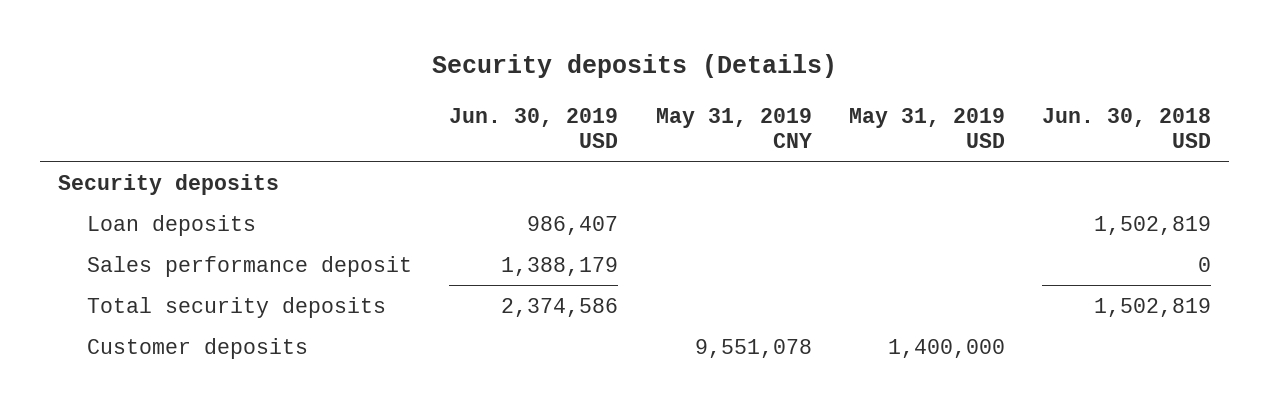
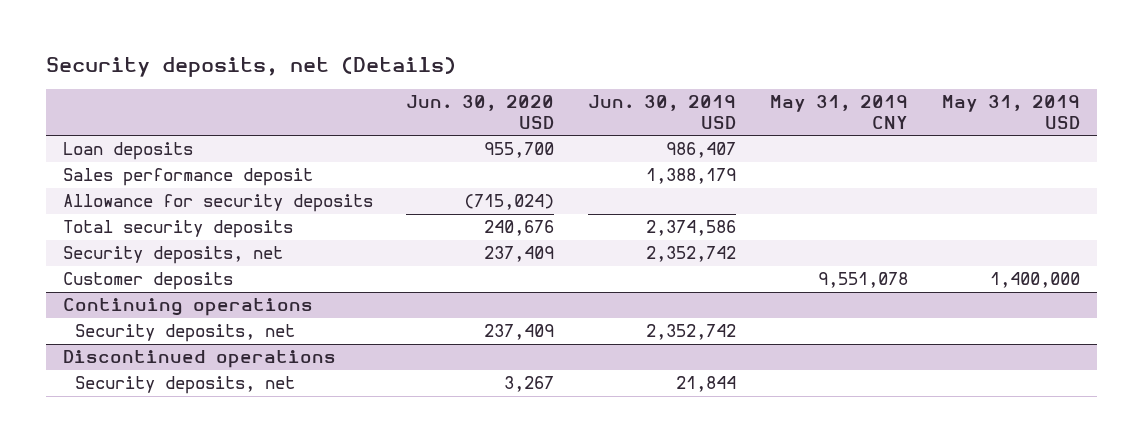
- Security deposits (Details)
+ Security deposits, net (Details)
- | Jun. 30, 2019 USD | May 31, 2019 CNY | May 31, 2019 USD | Jun. 30, 2018 USD
+ | Jun. 30, 2020 USD | Jun. 30, 2019 USD | May 31, 2019 CNY | May 31, 2019 USD
- Security deposits
+ Allowance for security deposits | (715,024) | | |
+ Security deposits, net | 237,409 | 2,352,742 | |
+ Continuing operations
+ Security deposits, net | 237,409 | 2,352,742 | |
+ Discontinued operations
+ Security deposits, net | 3,267 | 21,844 | |

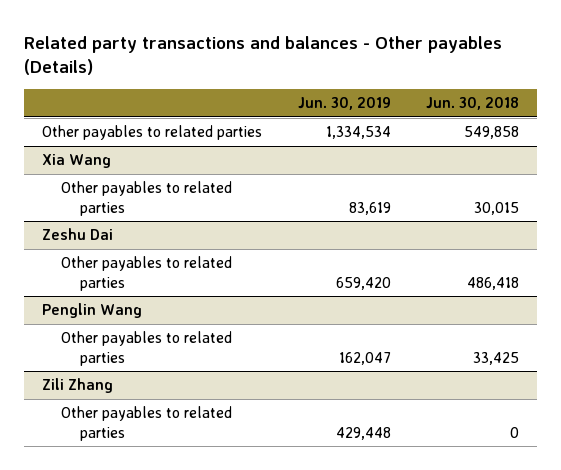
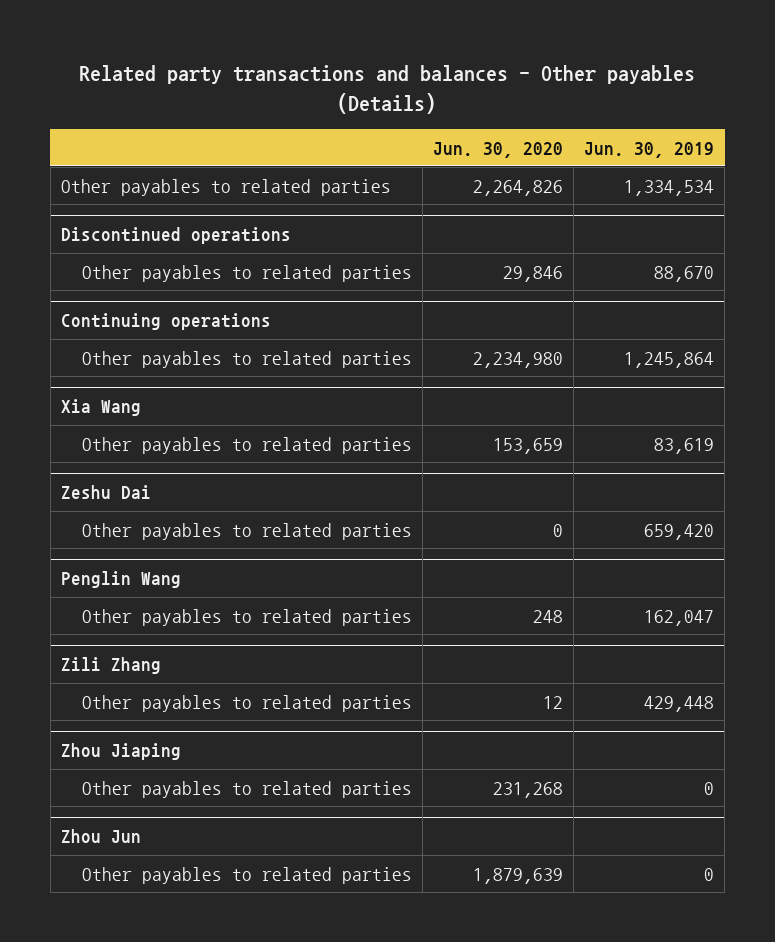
- | Jun. 30, 2019 | Jun. 30, 2018
+ | Jun. 30, 2020 | Jun. 30, 2019
+ Discontinued operations
+ Other payables to related parties | 29,846 | 88,670
+ Continuing operations
+ Other payables to related parties | 2,234,980 | 1,245,864
+ Zhou Jiaping
+ Other payables to related parties | 231,268 | 0
+ Zhou Jun
+ Other payables to related parties | 1,879,639 | 0

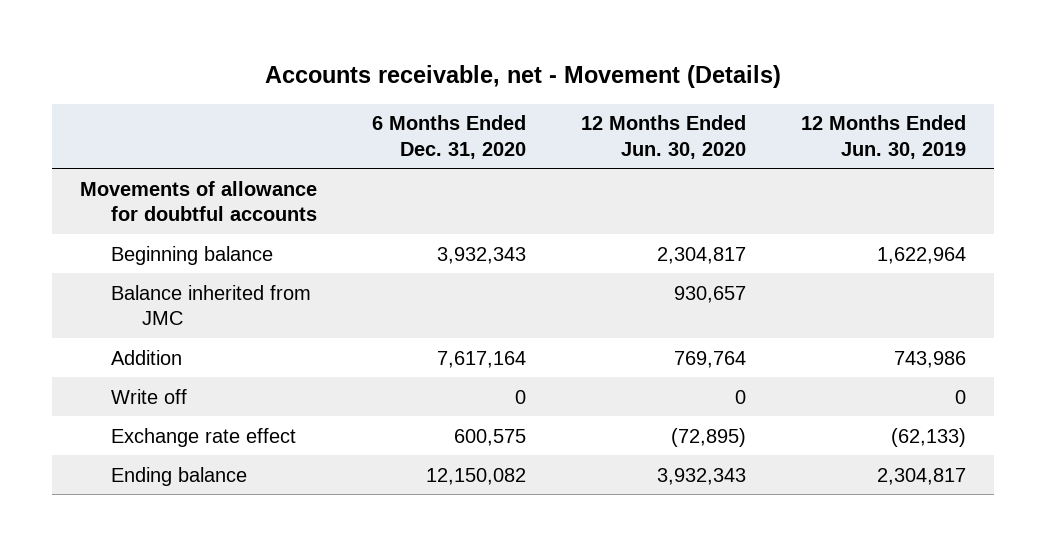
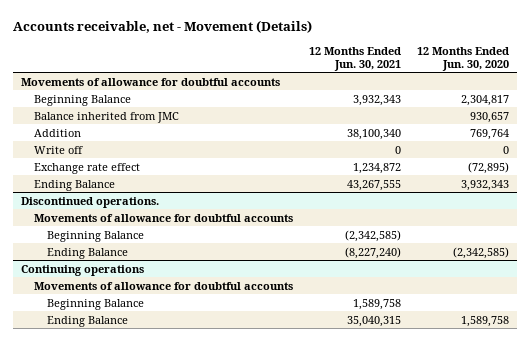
- | 6 Months Ended Dec. 31, 2020 | 12 Months Ended Jun. 30, 2020 | 12 Months Ended Jun. 30, 2019
+ | 12 Months Ended Jun. 30, 2021 | 12 Months Ended Jun. 30, 2020
- Beginning balance | 3,932,343 | 2,304,817 | 1,622,964
+ Beginning Balance | 3,932,343 | 2,304,817
- Ending balance | 12,150,082 | 3,932,343 | 2,304,817
+ Ending Balance | 43,267,555 | 3,932,343
+ Discontinued operations.
+ Movements of allowance for doubtful accounts
+ Beginning Balance | (2,342,585) |
+ Ending Balance | (8,227,240) | (2,342,585)
+ Continuing operations
+ Movements of allowance for doubtful accounts
+ Beginning Balance | 1,589,758 |
+ Ending Balance | 35,040,315 | 1,589,758

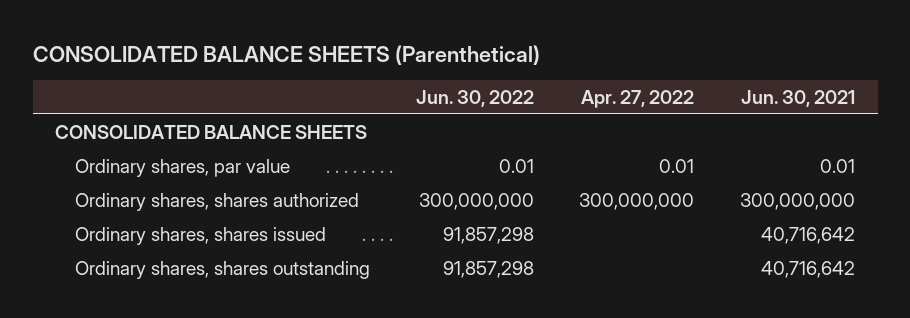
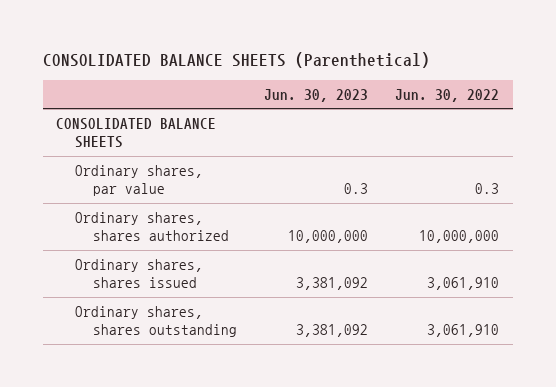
- | Jun. 30, 2022 | Apr. 27, 2022 | Jun. 30, 2021
+ | Jun. 30, 2023 | Jun. 30, 2022
- Ordinary shares, par value | 0.01 | 0.01 | 0.01
- Ordinary shares, shares authorized | 300,000,000 | 300,000,000 | 300,000,000
- Ordinary shares, shares issued | 91,857,298 | | 40,716,642
- Ordinary shares, shares outstanding | 91,857,298 | | 40,716,642
+ Ordinary shares, par value | 0.3 | 0.3
+ Ordinary shares, shares authorized | 10,000,000 | 10,000,000
+ Ordinary shares, shares issued | 3,381,092 | 3,061,910
+ Ordinary shares, shares outstanding | 3,381,092 | 3,061,910

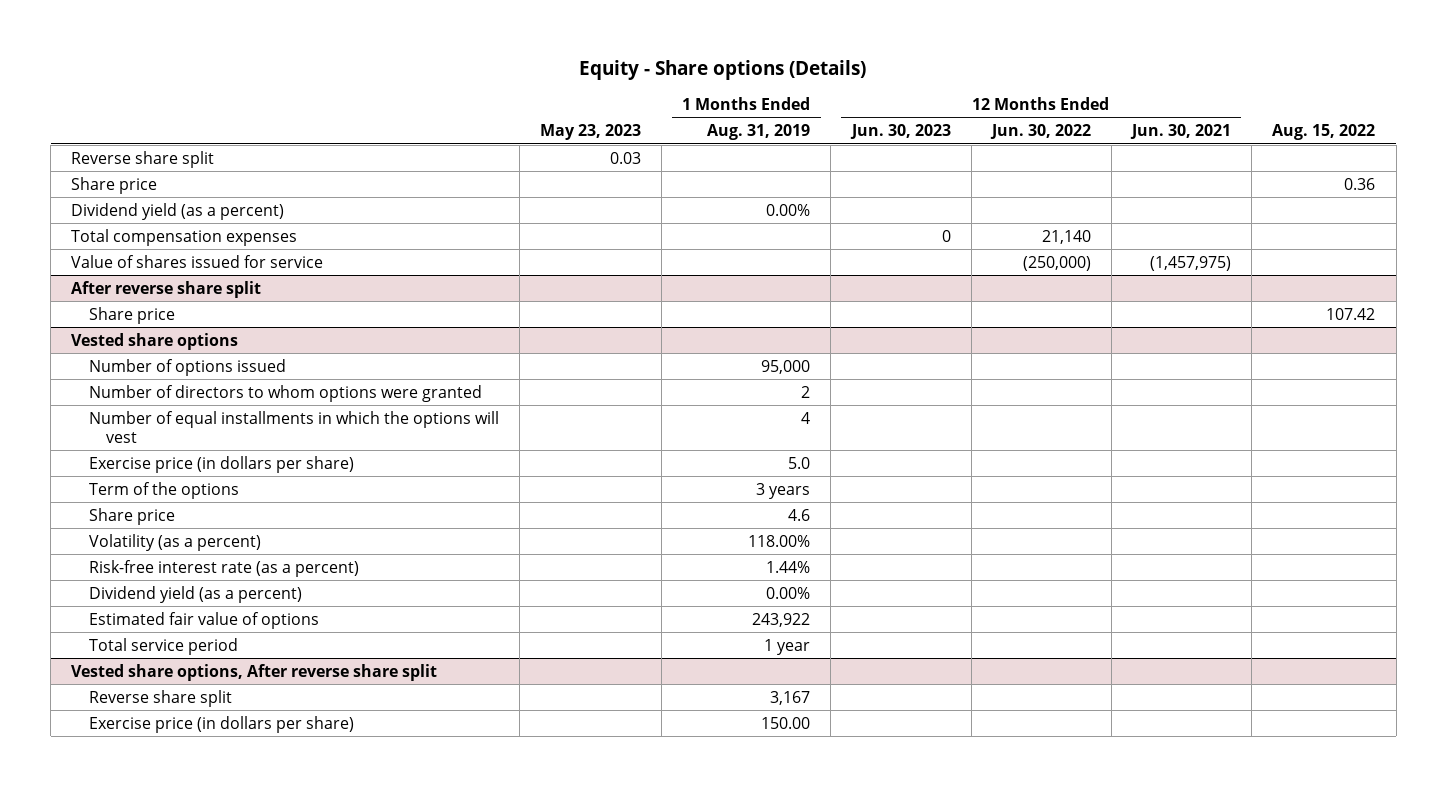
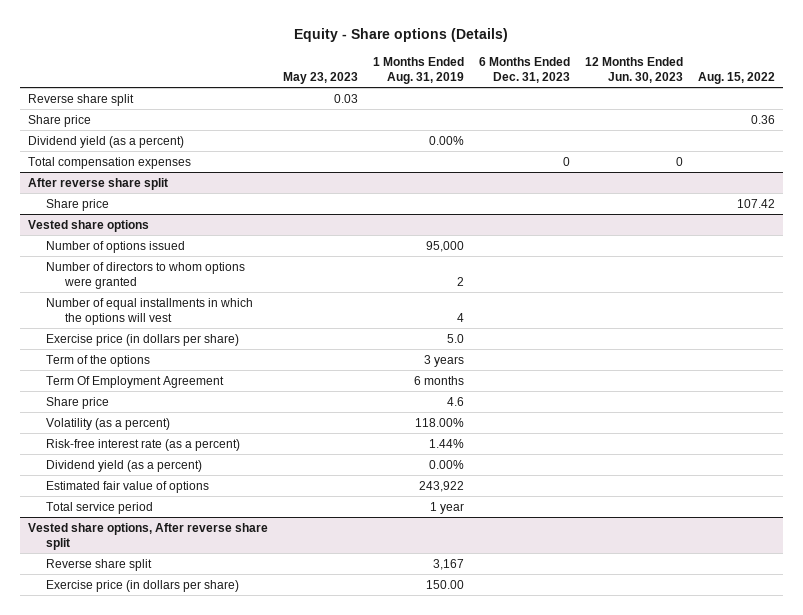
- | May 23, 2023 | 1 Months Ended Aug. 31, 2019 | 12 Months Ended Jun. 30, 2023 | 12 Months Ended Jun. 30, 2022 | 12 Months Ended Jun. 30, 2021 | Aug. 15, 2022
+ | May 23, 2023 | 1 Months Ended Aug. 31, 2019 | 6 Months Ended Dec. 31, 2023 | 12 Months Ended Jun. 30, 2023 | Aug. 15, 2022
- Value of shares issued for service | | | | (250,000) | (1,457,975) |
@ Vested share options
+ Term Of Employment Agreement | | 6 months | | |

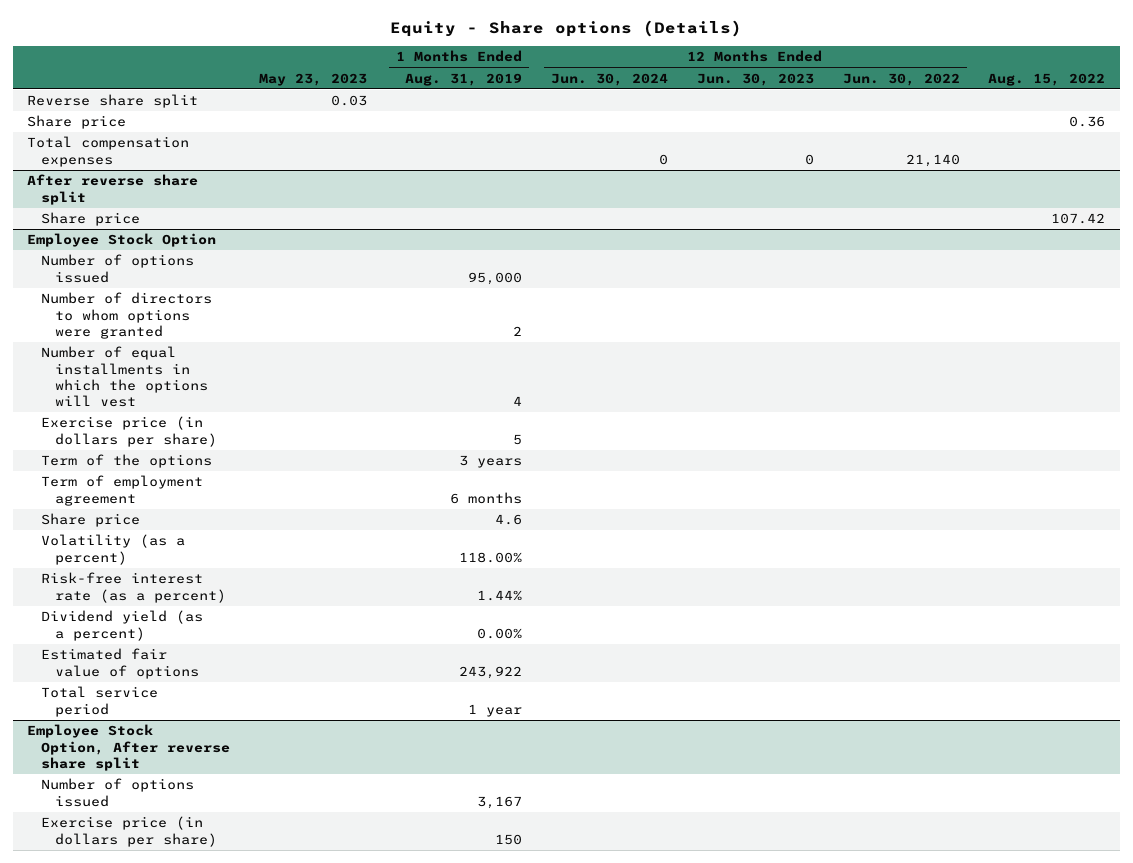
- | May 23, 2023 | 1 Months Ended Aug. 31, 2019 | 6 Months Ended Dec. 31, 2023 | 12 Months Ended Jun. 30, 2023 | Aug. 15, 2022
+ | May 23, 2023 | 1 Months Ended Aug. 31, 2019 | 12 Months Ended Jun. 30, 2024 | 12 Months Ended Jun. 30, 2023 | 12 Months Ended Jun. 30, 2022 | Aug. 15, 2022
- Dividend yield (as a percent) | | 0.00% | | |
- Vested share options
+ Employee Stock Option
- Exercise price (in dollars per share) | | 5.0 | | |
+ Exercise price (in dollars per share) | | 5 | | | |
- Term Of Employment Agreement | | 6 months | | |
+ Term of employment agreement | | 6 months | | | |
- Vested share options, After reverse share split
- Reverse share split | | 3,167 | | |
- Exercise price (in dollars per share) | | 150.00 | | |
+ Employee Stock Option, After reverse share split
+ Number of options issued | | 3,167 | | | |
+ Exercise price (in dollars per share) | | 150 | | | |

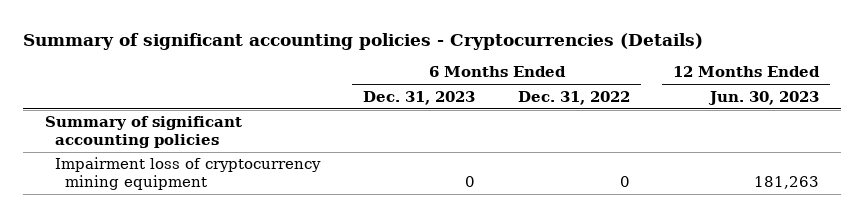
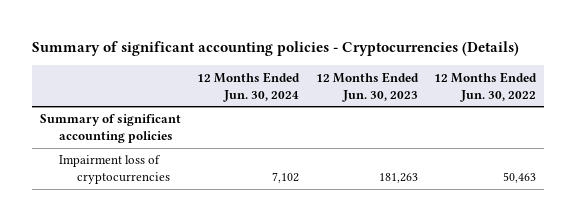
- | 6 Months Ended Dec. 31, 2023 | 6 Months Ended Dec. 31, 2022 | 12 Months Ended Jun. 30, 2023
+ | 12 Months Ended Jun. 30, 2024 | 12 Months Ended Jun. 30, 2023 | 12 Months Ended Jun. 30, 2022
- Impairment loss of cryptocurrency mining equipment | 0 | 0 | 181,263
+ Impairment loss of cryptocurrencies | 7,102 | 181,263 | 50,463

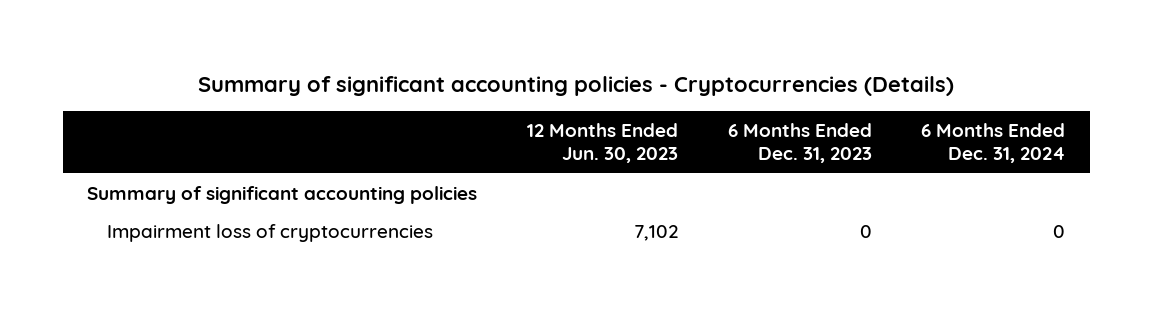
- | 12 Months Ended Jun. 30, 2024 | 12 Months Ended Jun. 30, 2023 | 12 Months Ended Jun. 30, 2022
+ | 12 Months Ended Jun. 30, 2023 | 6 Months Ended Dec. 31, 2023 | 6 Months Ended Dec. 31, 2024
- Impairment loss of cryptocurrencies | 7,102 | 181,263 | 50,463
+ Impairment loss of cryptocurrencies | 7,102 | 0 | 0

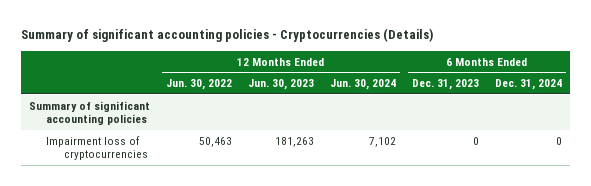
- | 12 Months Ended Jun. 30, 2023 | 6 Months Ended Dec. 31, 2023 | 6 Months Ended Dec. 31, 2024
+ | 12 Months Ended Jun. 30, 2022 | 12 Months Ended Jun. 30, 2023 | 12 Months Ended Jun. 30, 2024 | 6 Months Ended Dec. 31, 2023 | 6 Months Ended Dec. 31, 2024
- Impairment loss of cryptocurrencies | 7,102 | 0 | 0
+ Impairment loss of cryptocurrencies | 50,463 | 181,263 | 7,102 | 0 | 0

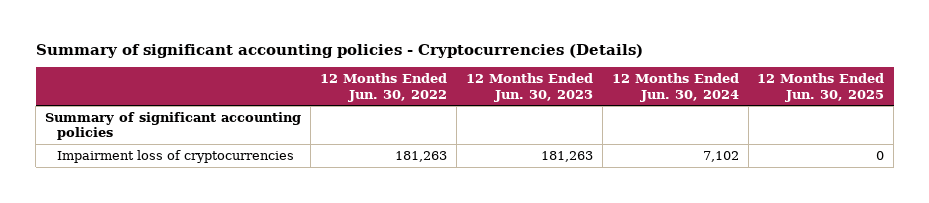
- | 12 Months Ended Jun. 30, 2022 | 12 Months Ended Jun. 30, 2023 | 12 Months Ended Jun. 30, 2024 | 6 Months Ended Dec. 31, 2023 | 6 Months Ended Dec. 31, 2024
+ | 12 Months Ended Jun. 30, 2022 | 12 Months Ended Jun. 30, 2023 | 12 Months Ended Jun. 30, 2024 | 12 Months Ended Jun. 30, 2025
- Impairment loss of cryptocurrencies | 50,463 | 181,263 | 7,102 | 0 | 0
+ Impairment loss of cryptocurrencies | 181,263 | 181,263 | 7,102 | 0

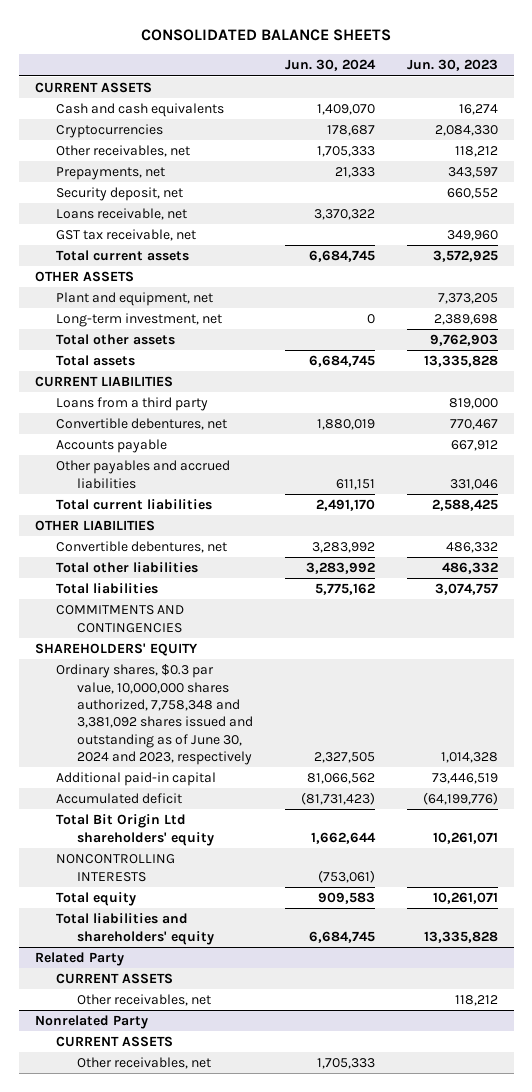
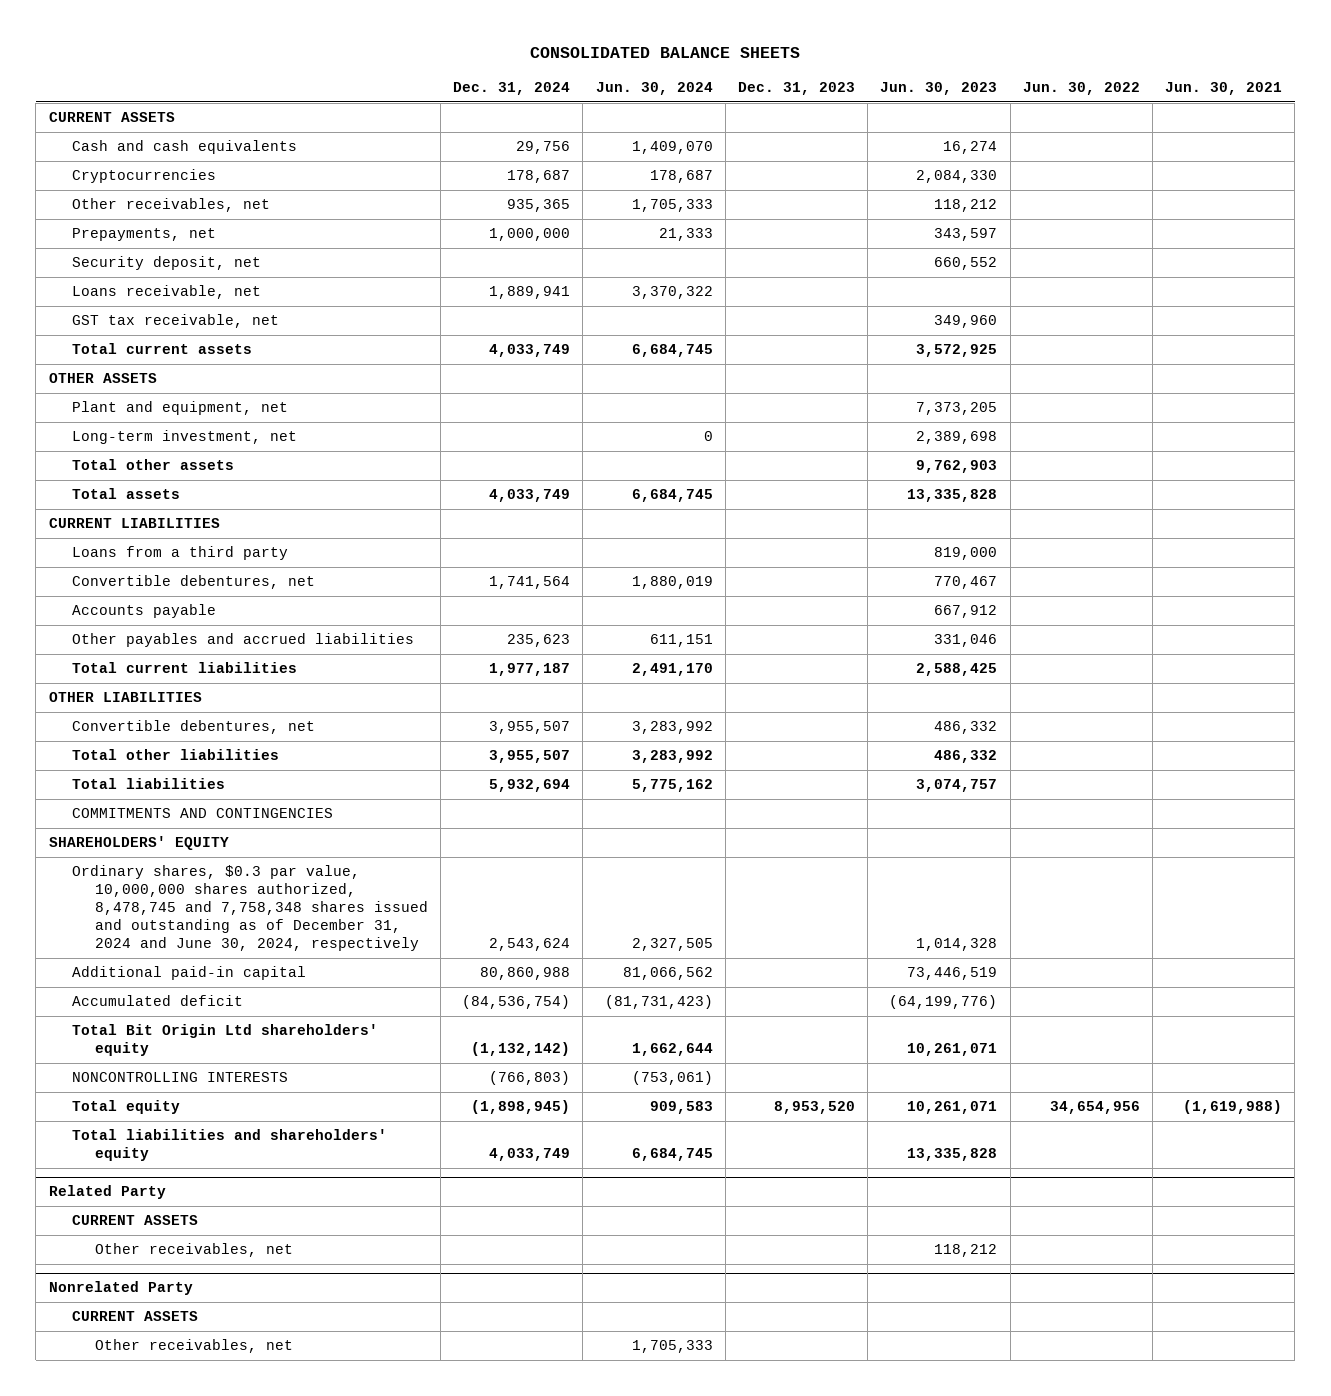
- | Jun. 30, 2024 | Jun. 30, 2023
+ | Dec. 31, 2024 | Jun. 30, 2024 | Dec. 31, 2023 | Jun. 30, 2023 | Jun. 30, 2022 | Jun. 30, 2021
- Ordinary shares, $0.3 par value, 10,000,000 shares authorized, 7,758,348 and 3,381,092 shares issued and outstanding as of June 30, 2024 and 2023, respectively | 2,327,505 | 1,014,328
+ Ordinary shares, $0.3 par value, 10,000,000 shares authorized, 8,478,745 and 7,758,348 shares issued and outstanding as of December 31, 2024 and June 30, 2024, respectively | 2,543,624 | 2,327,505 | | 1,014,328 | |

